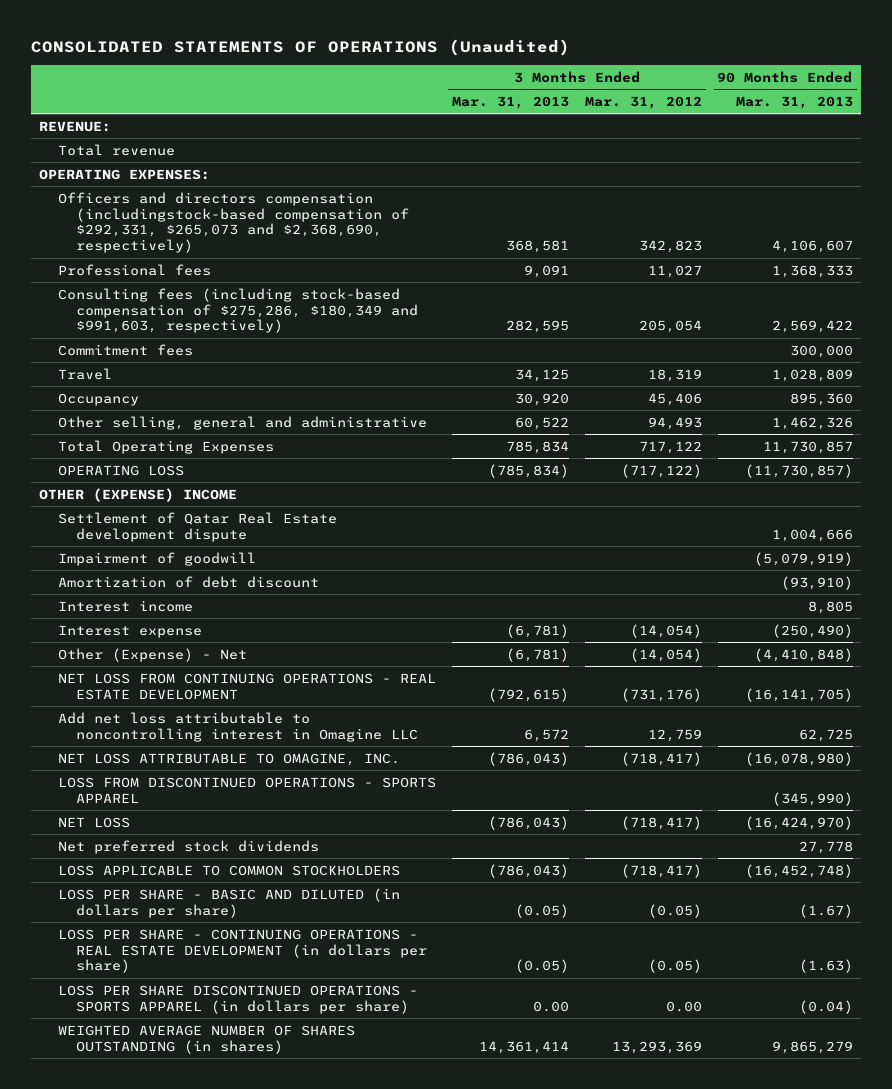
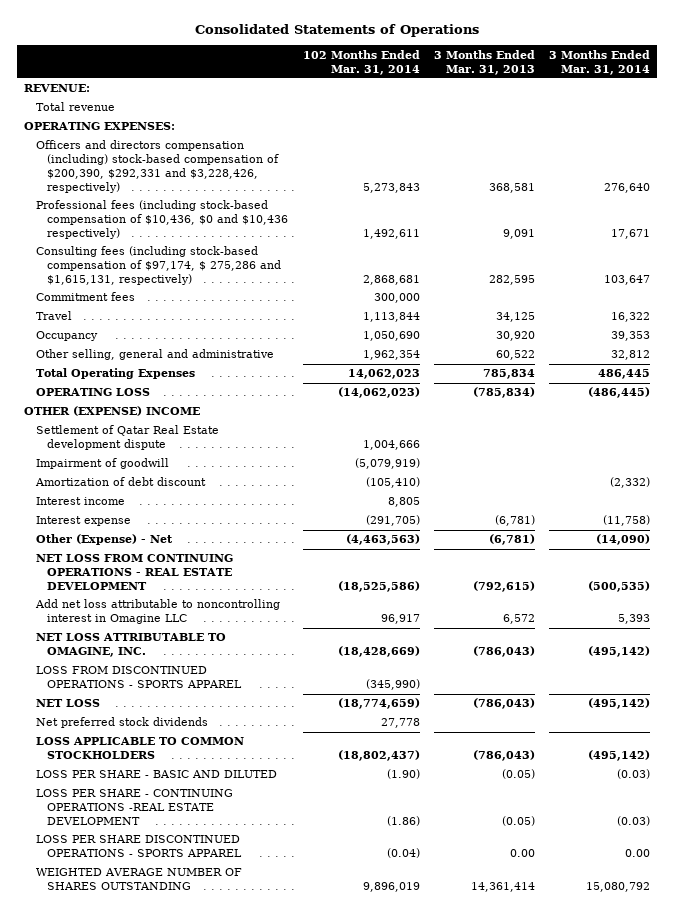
- CONSOLIDATED STATEMENTS OF OPERATIONS (Unaudited)
+ Consolidated Statements of Operations
- | 3 Months Ended Mar. 31, 2013 | 3 Months Ended Mar. 31, 2012 | 90 Months Ended Mar. 31, 2013
+ | 102 Months Ended Mar. 31, 2014 | 3 Months Ended Mar. 31, 2013 | 3 Months Ended Mar. 31, 2014
- Officers and directors compensation (includingstock-based compensation of $292,331, $265,073 and $2,368,690, respectively) | 368,581 | 342,823 | 4,106,607
- Professional fees | 9,091 | 11,027 | 1,368,333
- Consulting fees (including stock-based compensation of $275,286, $180,349 and $991,603, respectively) | 282,595 | 205,054 | 2,569,422
+ Officers and directors compensation (including) stock-based compensation of $200,390, $292,331 and $3,228,426, respectively) | 5,273,843 | 368,581 | 276,640
+ Professional fees (including stock-based compensation of $10,436, $0 and $10,436 respectively) | 1,492,611 | 9,091 | 17,671
+ Consulting fees (including stock-based compensation of $97,174, $ 275,286 and $1,615,131, respectively) | 2,868,681 | 282,595 | 103,647
- LOSS PER SHARE - BASIC AND DILUTED (in dollars per share) | (0.05) | (0.05) | (1.67)
- LOSS PER SHARE - CONTINUING OPERATIONS - REAL ESTATE DEVELOPMENT (in dollars per share) | (0.05) | (0.05) | (1.63)
- LOSS PER SHARE DISCONTINUED OPERATIONS - SPORTS APPAREL (in dollars per share) | 0.00 | 0.00 | (0.04)
- WEIGHTED AVERAGE NUMBER OF SHARES OUTSTANDING (in shares) | 14,361,414 | 13,293,369 | 9,865,279
+ LOSS PER SHARE - BASIC AND DILUTED | (1.90) | (0.05) | (0.03)
+ LOSS PER SHARE - CONTINUING OPERATIONS -REAL ESTATE DEVELOPMENT | (1.86) | (0.05) | (0.03)
+ LOSS PER SHARE DISCONTINUED OPERATIONS - SPORTS APPAREL | (0.04) | 0.00 | 0.00
+ WEIGHTED AVERAGE NUMBER OF SHARES OUTSTANDING | 9,896,019 | 14,361,414 | 15,080,792

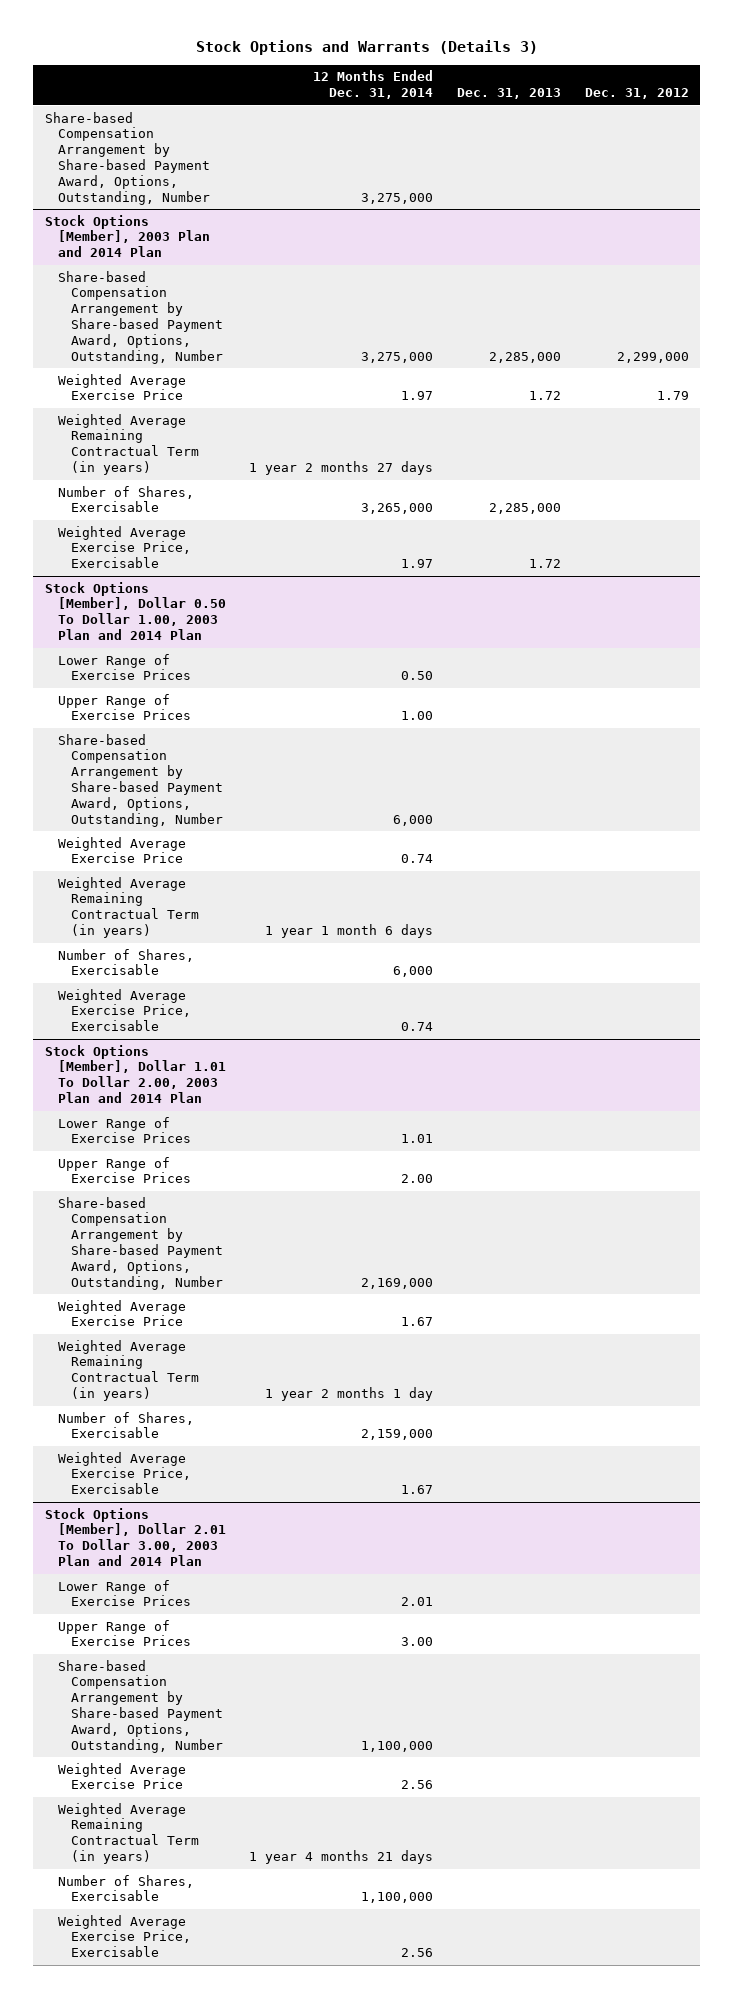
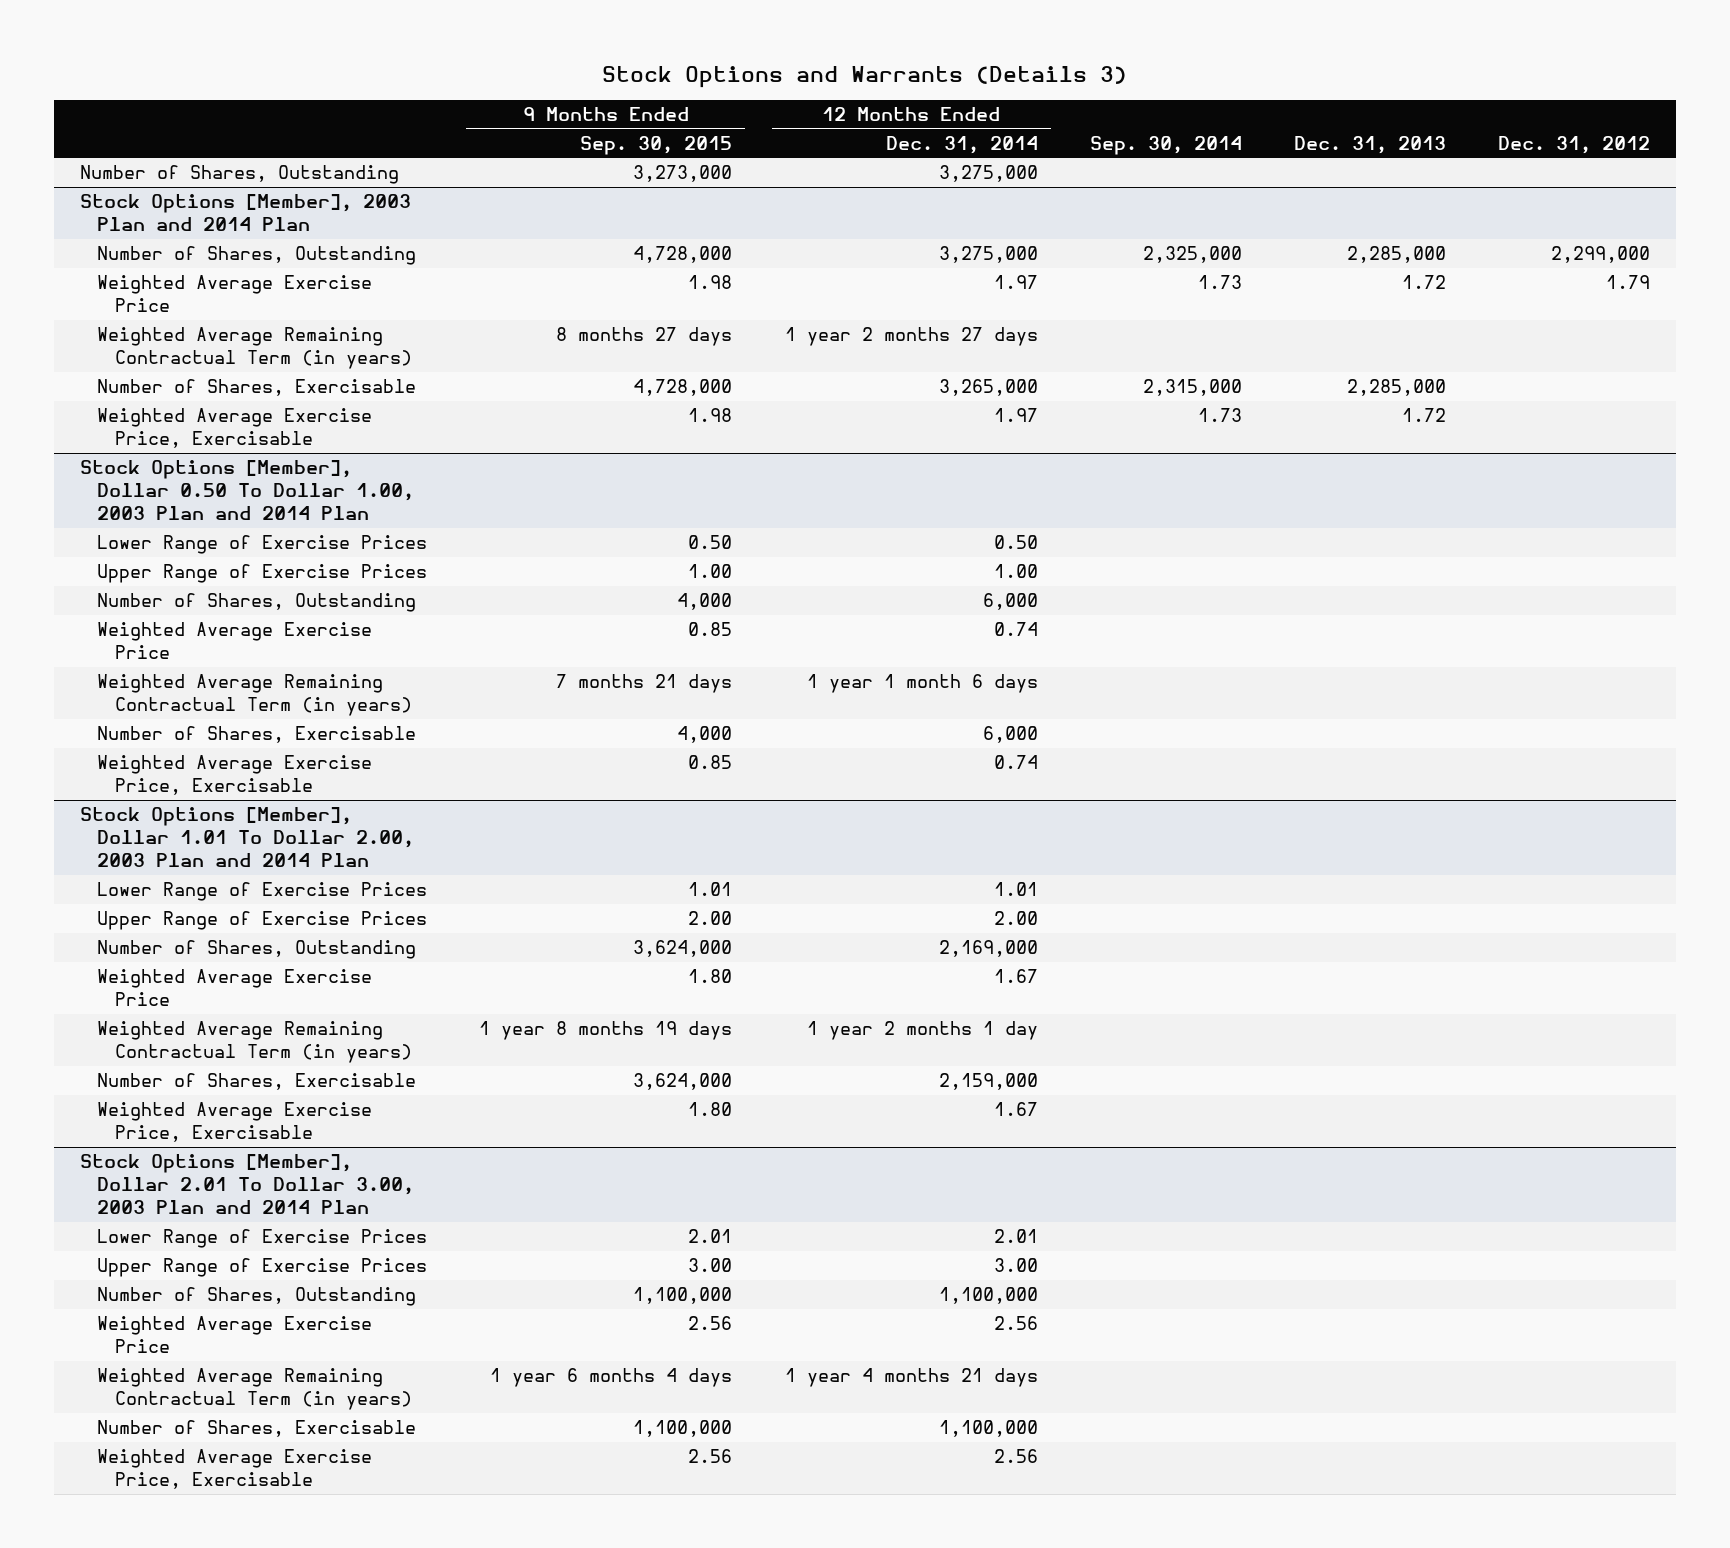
- | 12 Months Ended Dec. 31, 2014 | Dec. 31, 2013 | Dec. 31, 2012
+ | 9 Months Ended Sep. 30, 2015 | 12 Months Ended Dec. 31, 2014 | Sep. 30, 2014 | Dec. 31, 2013 | Dec. 31, 2012
- Share-based Compensation Arrangement by Share-based Payment Award, Options, Outstanding, Number | 3,275,000 | |
+ Number of Shares, Outstanding | 3,273,000 | 3,275,000 | | |
@ Stock Options [Member], 2003 Plan and 2014 Plan
- Share-based Compensation Arrangement by Share-based Payment Award, Options, Outstanding, Number | 3,275,000 | 2,285,000 | 2,299,000
+ Number of Shares, Outstanding | 4,728,000 | 3,275,000 | 2,325,000 | 2,285,000 | 2,299,000
@ Stock Options [Member], Dollar 0.50 To Dollar 1.00, 2003 Plan and 2014 Plan
- Share-based Compensation Arrangement by Share-based Payment Award, Options, Outstanding, Number | 6,000 | |
+ Number of Shares, Outstanding | 4,000 | 6,000 | | |
@ Stock Options [Member], Dollar 1.01 To Dollar 2.00, 2003 Plan and 2014 Plan
- Share-based Compensation Arrangement by Share-based Payment Award, Options, Outstanding, Number | 2,169,000 | |
+ Number of Shares, Outstanding | 3,624,000 | 2,169,000 | | |
@ Stock Options [Member], Dollar 2.01 To Dollar 3.00, 2003 Plan and 2014 Plan
- Share-based Compensation Arrangement by Share-based Payment Award, Options, Outstanding, Number | 1,100,000 | |
+ Number of Shares, Outstanding | 1,100,000 | 1,100,000 | | |

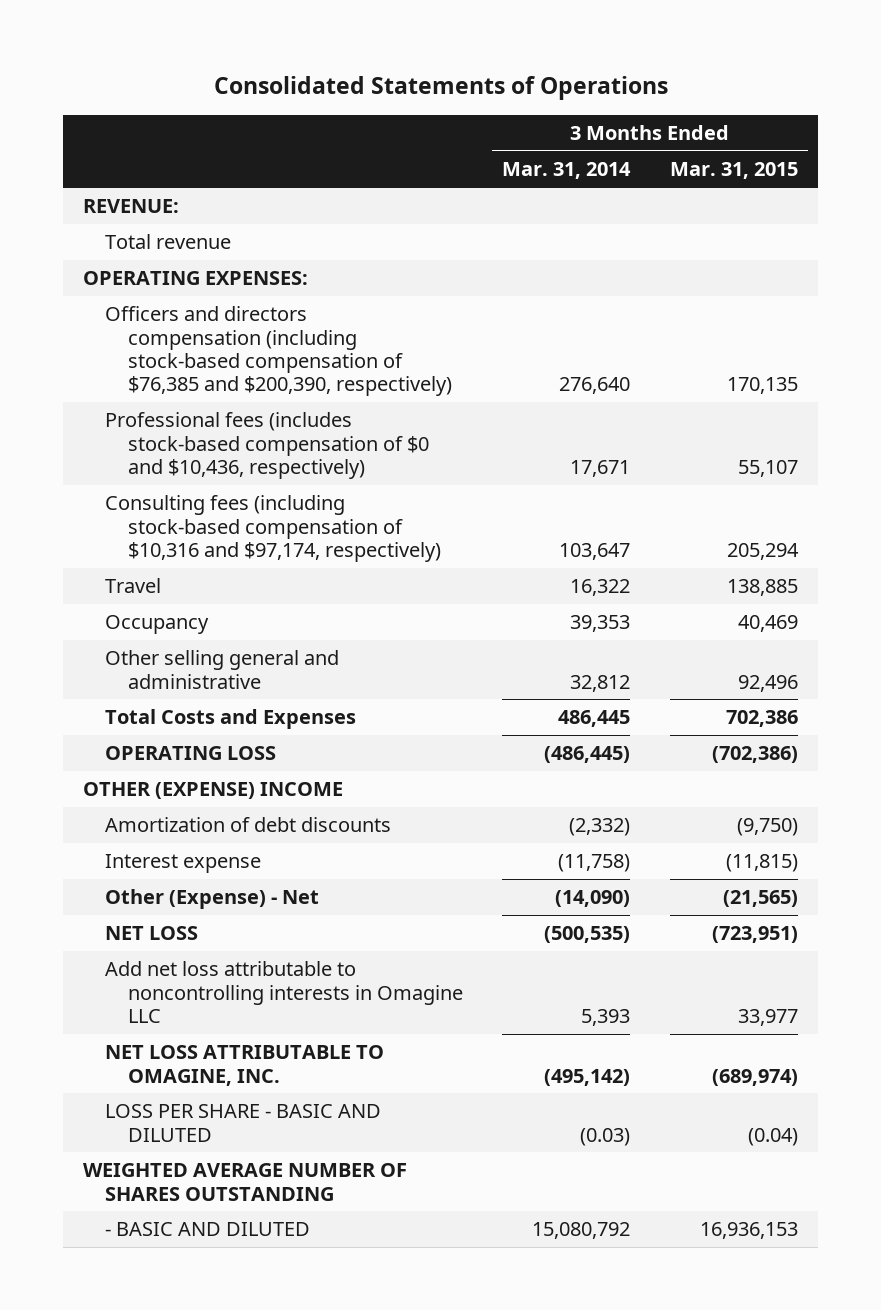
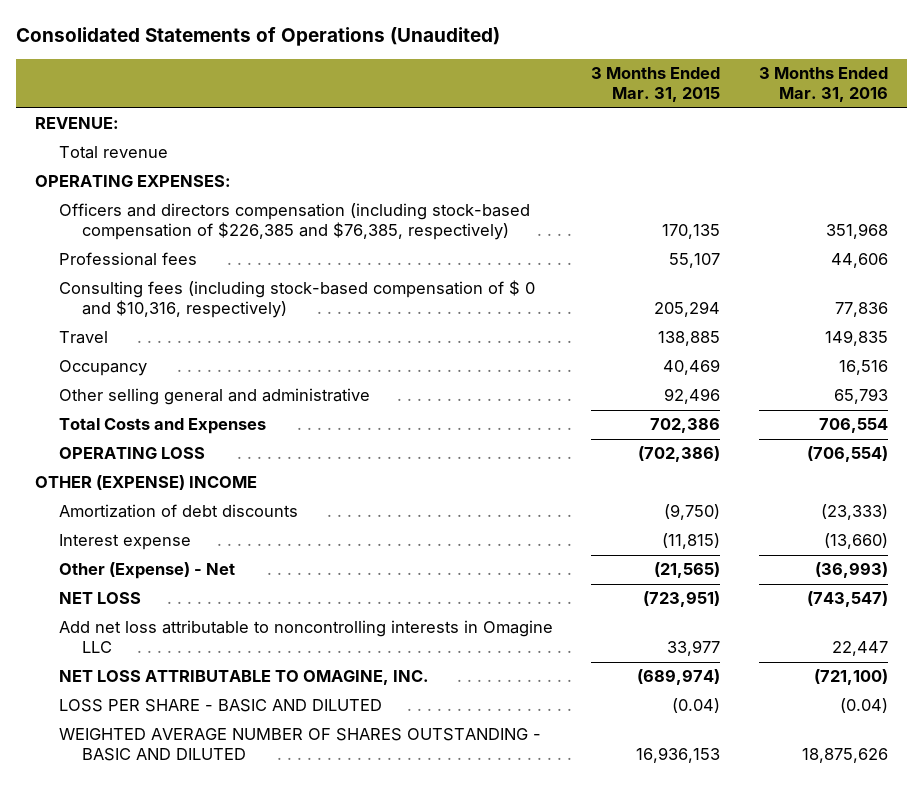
- Consolidated Statements of Operations
+ Consolidated Statements of Operations (Unaudited)
- | 3 Months Ended Mar. 31, 2014 | 3 Months Ended Mar. 31, 2015
+ | 3 Months Ended Mar. 31, 2015 | 3 Months Ended Mar. 31, 2016
- Officers and directors compensation (including stock-based compensation of $76,385 and $200,390, respectively) | 276,640 | 170,135
- Professional fees (includes stock-based compensation of $0 and $10,436, respectively) | 17,671 | 55,107
- Consulting fees (including stock-based compensation of $10,316 and $97,174, respectively) | 103,647 | 205,294
+ Officers and directors compensation (including stock-based compensation of $226,385 and $76,385, respectively) | 170,135 | 351,968
+ Professional fees | 55,107 | 44,606
+ Consulting fees (including stock-based compensation of $ 0 and $10,316, respectively) | 205,294 | 77,836
- WEIGHTED AVERAGE NUMBER OF SHARES OUTSTANDING
- - BASIC AND DILUTED | 15,080,792 | 16,936,153
+ WEIGHTED AVERAGE NUMBER OF SHARES OUTSTANDING - BASIC AND DILUTED | 16,936,153 | 18,875,626

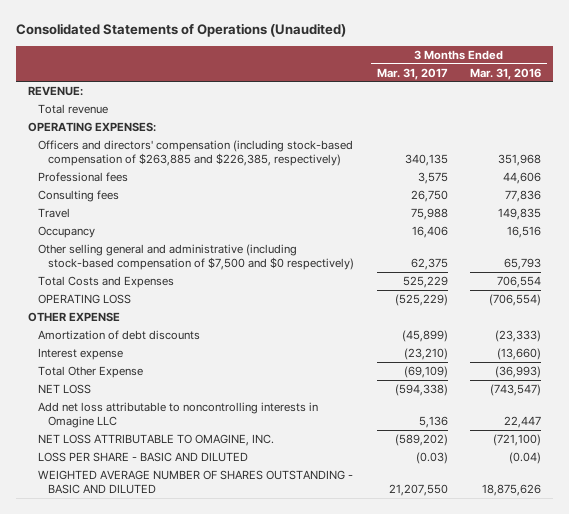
- | 3 Months Ended Mar. 31, 2015 | 3 Months Ended Mar. 31, 2016
+ | 3 Months Ended Mar. 31, 2017 | 3 Months Ended Mar. 31, 2016
- Officers and directors compensation (including stock-based compensation of $226,385 and $76,385, respectively) | 170,135 | 351,968
+ Officers and directors' compensation (including stock-based compensation of $263,885 and $226,385, respectively) | 340,135 | 351,968
- Consulting fees (including stock-based compensation of $ 0 and $10,316, respectively) | 205,294 | 77,836
+ Consulting fees | 26,750 | 77,836
- Other selling general and administrative | 92,496 | 65,793
+ Other selling general and administrative (including stock-based compensation of $7,500 and $0 respectively) | 62,375 | 65,793
- OTHER (EXPENSE) INCOME
+ OTHER EXPENSE
- Other (Expense) - Net | (21,565) | (36,993)
+ Total Other Expense | (69,109) | (36,993)

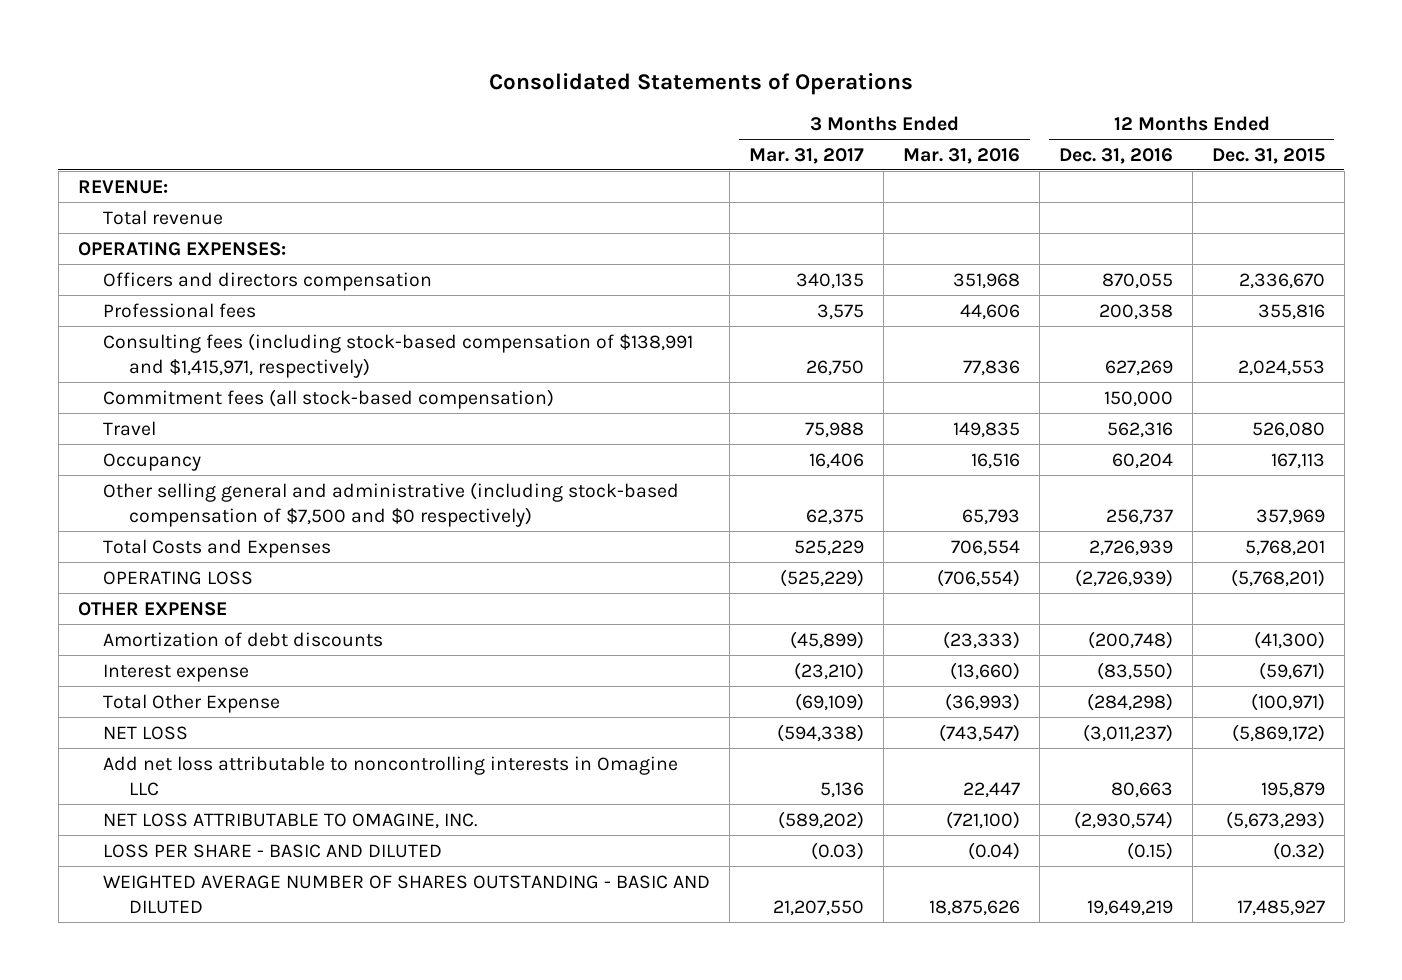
- Consolidated Statements of Operations (Unaudited)
+ Consolidated Statements of Operations
- | 3 Months Ended Mar. 31, 2017 | 3 Months Ended Mar. 31, 2016
+ | 3 Months Ended Mar. 31, 2017 | 3 Months Ended Mar. 31, 2016 | 12 Months Ended Dec. 31, 2016 | 12 Months Ended Dec. 31, 2015
- Officers and directors' compensation (including stock-based compensation of $263,885 and $226,385, respectively) | 340,135 | 351,968
+ Officers and directors compensation | 340,135 | 351,968 | 870,055 | 2,336,670
- Consulting fees | 26,750 | 77,836
+ Consulting fees (including stock-based compensation of $138,991 and $1,415,971, respectively) | 26,750 | 77,836 | 627,269 | 2,024,553
+ Commitment fees (all stock-based compensation) | | | 150,000 |

